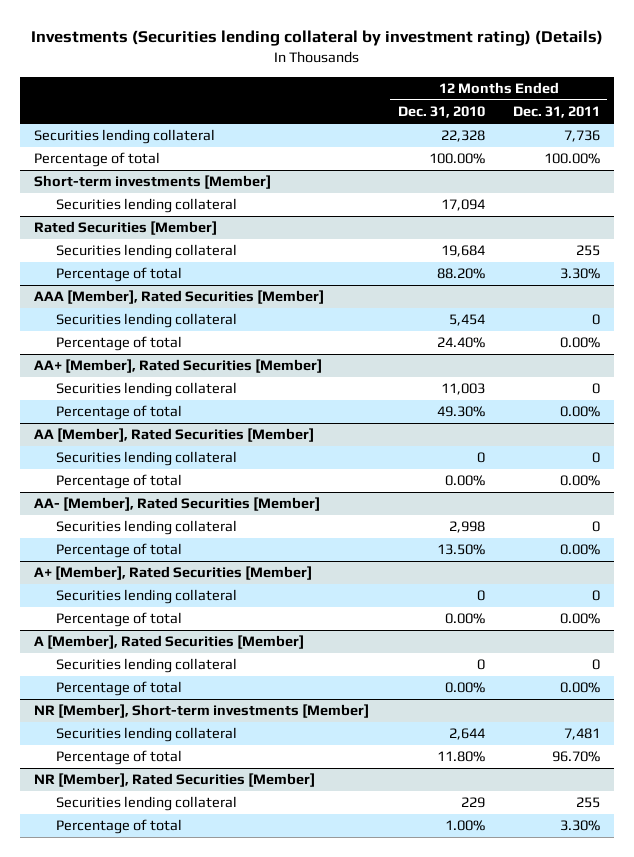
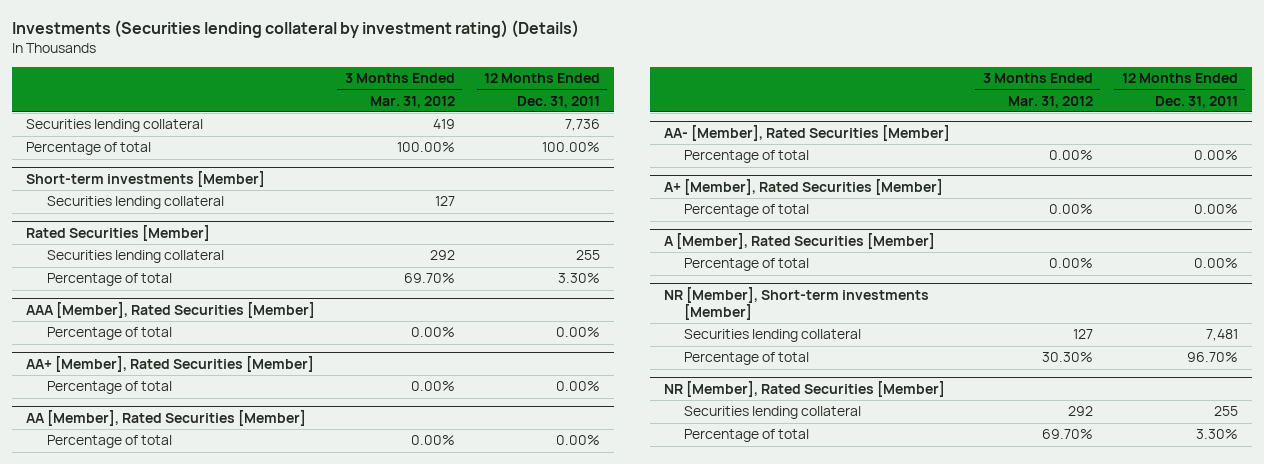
- | 12 Months Ended Dec. 31, 2010 | 12 Months Ended Dec. 31, 2011
+ | 3 Months Ended Mar. 31, 2012 | 12 Months Ended Dec. 31, 2011
@ AAA [Member], Rated Securities [Member]
- Securities lending collateral | 5,454 | 0
@ AA+ [Member], Rated Securities [Member]
- Securities lending collateral | 11,003 | 0
@ AA [Member], Rated Securities [Member]
- Securities lending collateral | 0 | 0
@ AA- [Member], Rated Securities [Member]
- Securities lending collateral | 2,998 | 0
@ A+ [Member], Rated Securities [Member]
- Securities lending collateral | 0 | 0
@ A [Member], Rated Securities [Member]
- Securities lending collateral | 0 | 0

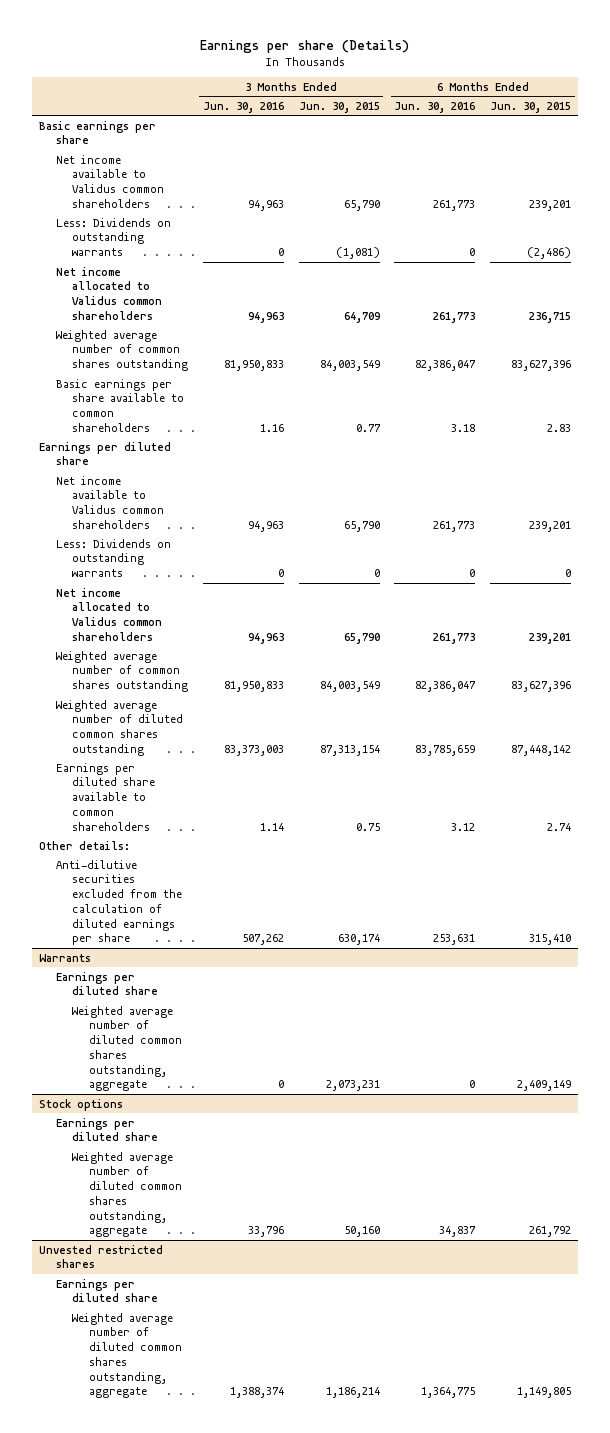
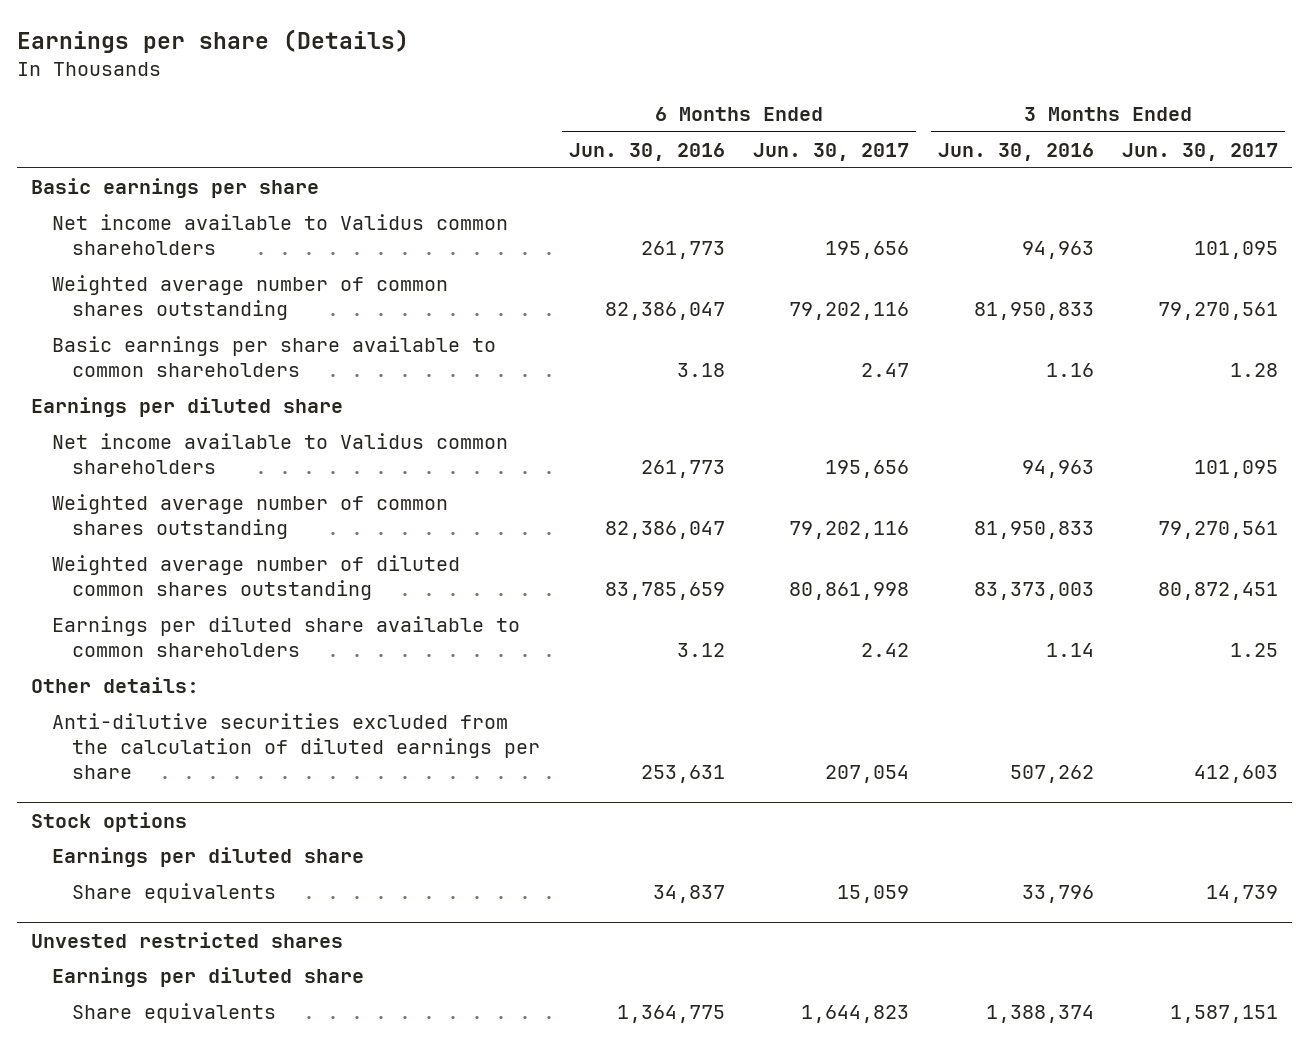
- | 3 Months Ended Jun. 30, 2016 | 3 Months Ended Jun. 30, 2015 | 6 Months Ended Jun. 30, 2016 | 6 Months Ended Jun. 30, 2015
+ | 6 Months Ended Jun. 30, 2016 | 6 Months Ended Jun. 30, 2017 | 3 Months Ended Jun. 30, 2016 | 3 Months Ended Jun. 30, 2017
- Less: Dividends on outstanding warrants | 0 | (1,081) | 0 | (2,486)
- Net income allocated to Validus common shareholders | 94,963 | 64,709 | 261,773 | 236,715
- Less: Dividends on outstanding warrants | 0 | 0 | 0 | 0
- Net income allocated to Validus common shareholders | 94,963 | 65,790 | 261,773 | 239,201
- Warrants
- Earnings per diluted share
- Weighted average number of diluted common shares outstanding, aggregate | 0 | 2,073,231 | 0 | 2,409,149
@ Stock options
- Weighted average number of diluted common shares outstanding, aggregate | 33,796 | 50,160 | 34,837 | 261,792
+ Share equivalents | 34,837 | 15,059 | 33,796 | 14,739
@ Unvested restricted shares
- Weighted average number of diluted common shares outstanding, aggregate | 1,388,374 | 1,186,214 | 1,364,775 | 1,149,805
+ Share equivalents | 1,364,775 | 1,644,823 | 1,388,374 | 1,587,151

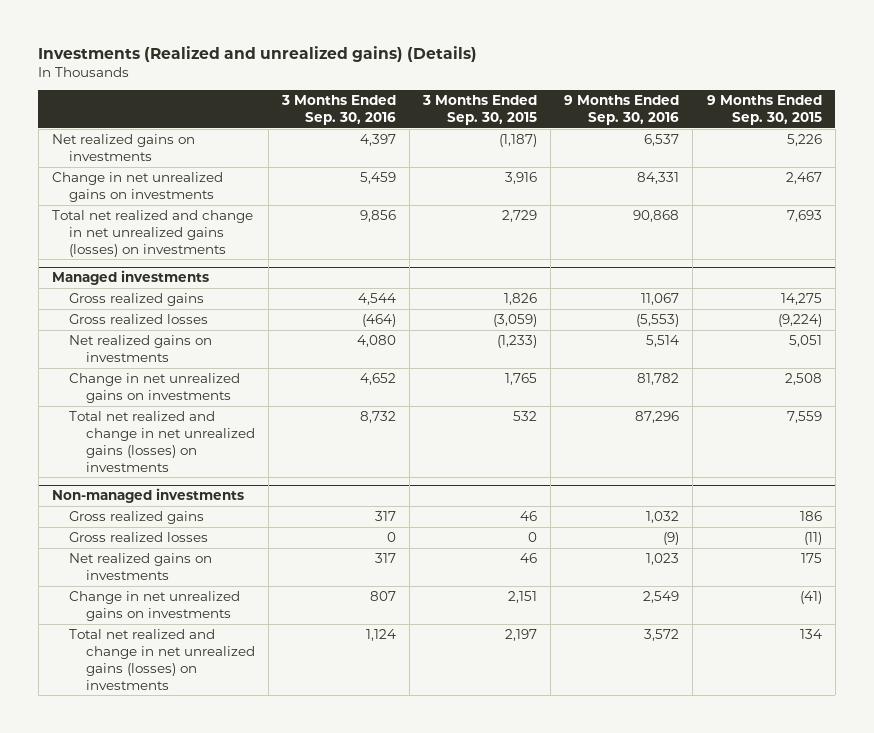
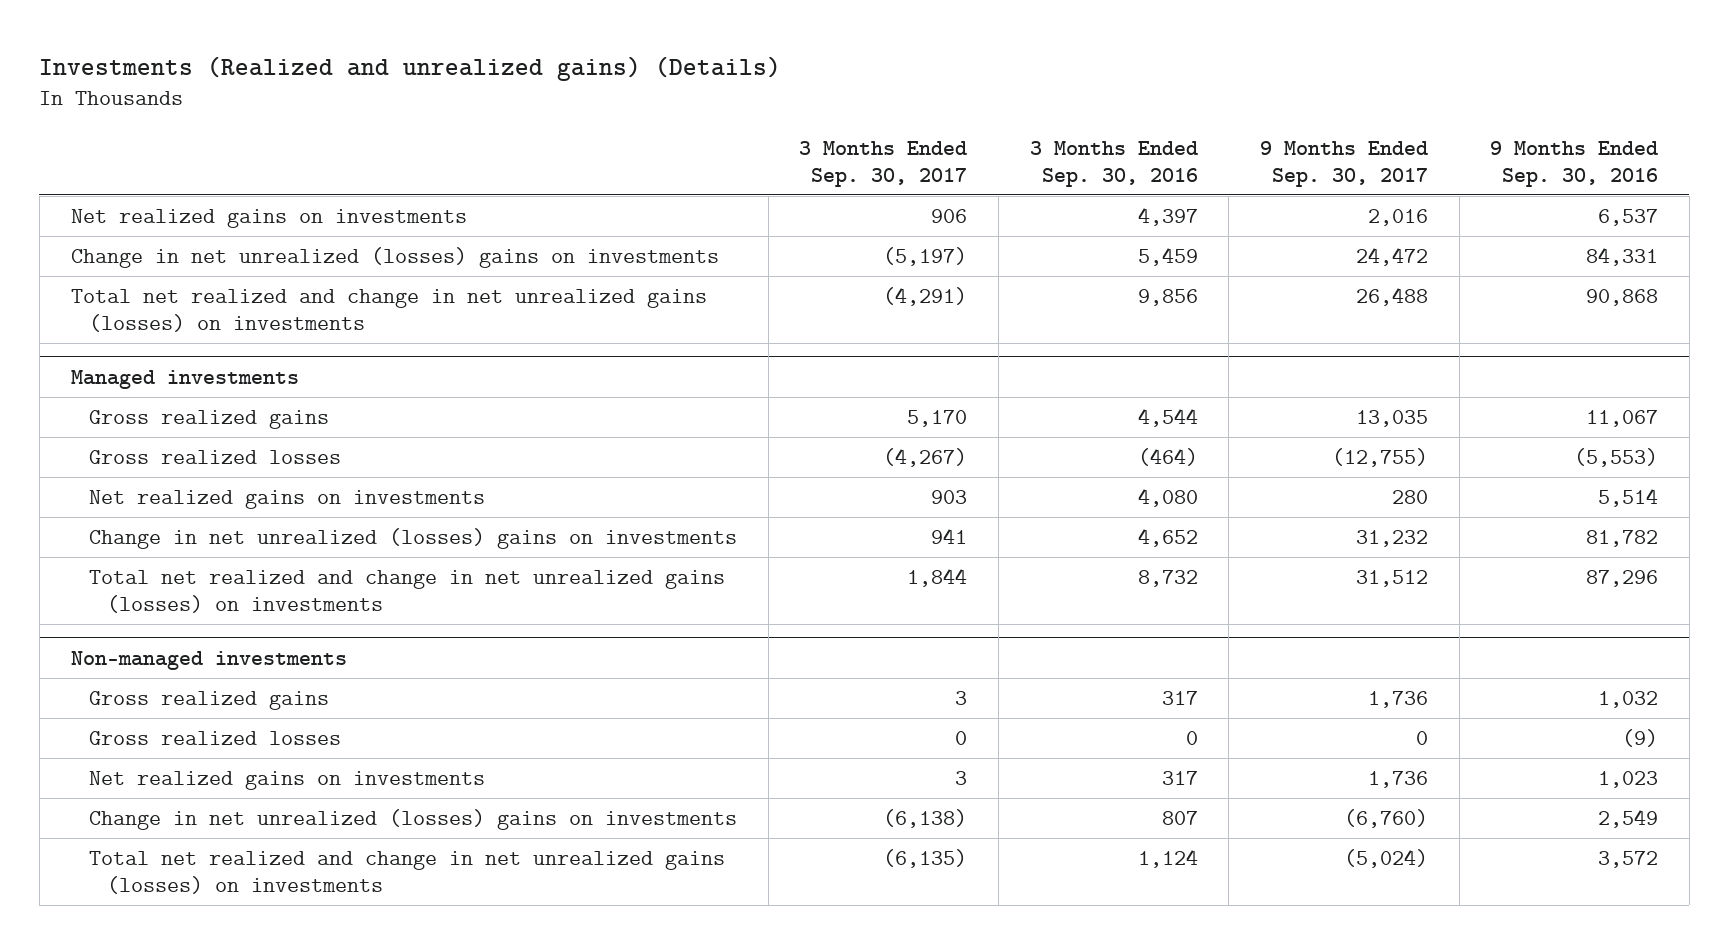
- | 3 Months Ended Sep. 30, 2016 | 3 Months Ended Sep. 30, 2015 | 9 Months Ended Sep. 30, 2016 | 9 Months Ended Sep. 30, 2015
+ | 3 Months Ended Sep. 30, 2017 | 3 Months Ended Sep. 30, 2016 | 9 Months Ended Sep. 30, 2017 | 9 Months Ended Sep. 30, 2016
- Change in net unrealized gains on investments | 5,459 | 3,916 | 84,331 | 2,467
+ Change in net unrealized (losses) gains on investments | (5,197) | 5,459 | 24,472 | 84,331
@ Managed investments
- Change in net unrealized gains on investments | 4,652 | 1,765 | 81,782 | 2,508
+ Change in net unrealized (losses) gains on investments | 941 | 4,652 | 31,232 | 81,782
@ Non-managed investments
- Change in net unrealized gains on investments | 807 | 2,151 | 2,549 | (41)
+ Change in net unrealized (losses) gains on investments | (6,138) | 807 | (6,760) | 2,549

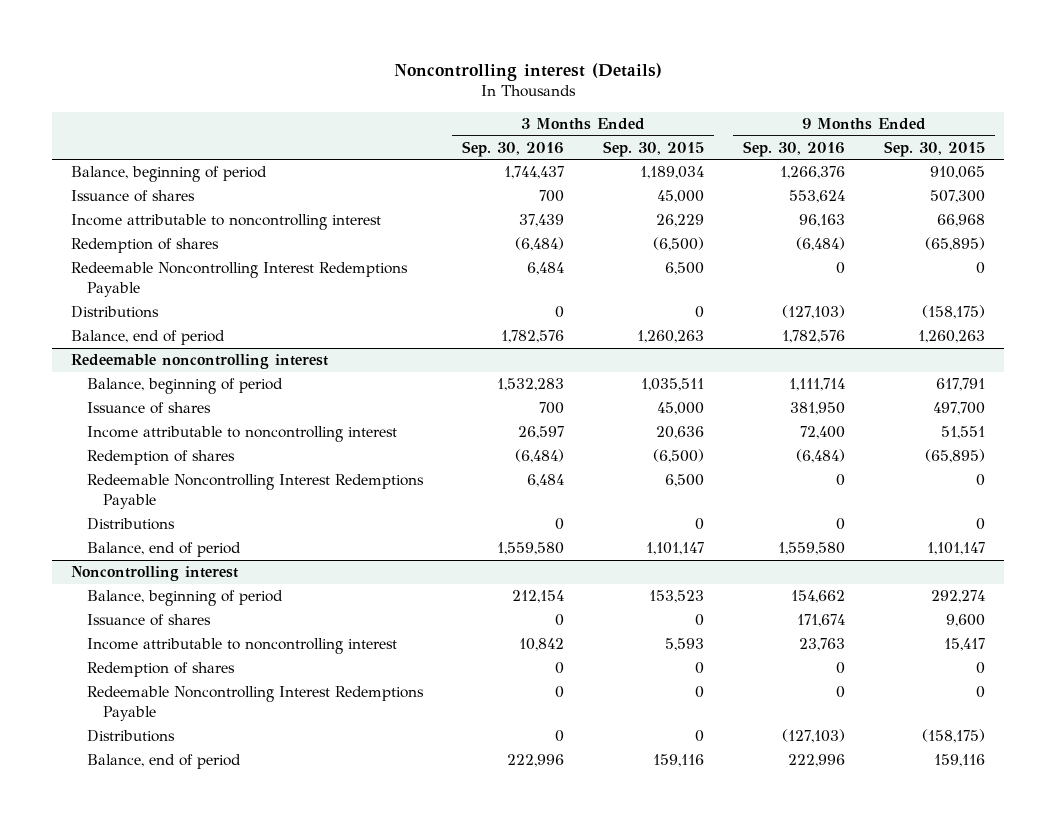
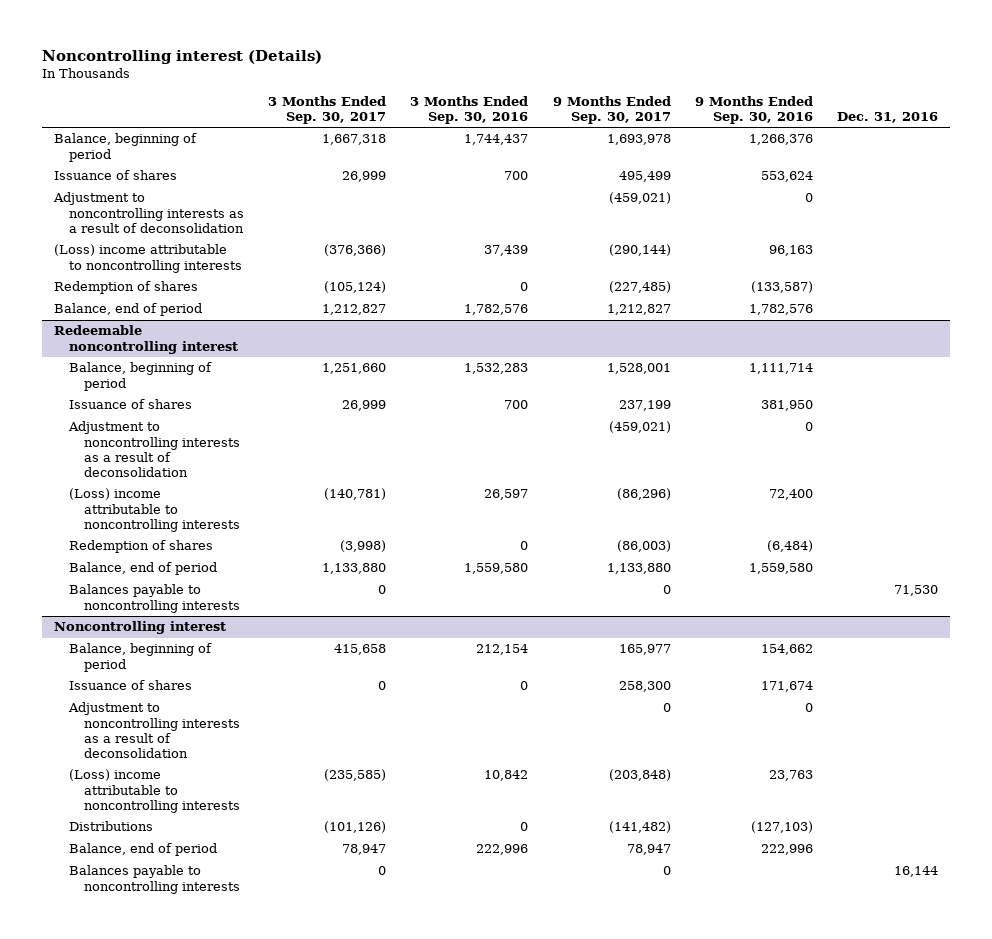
- | 3 Months Ended Sep. 30, 2016 | 3 Months Ended Sep. 30, 2015 | 9 Months Ended Sep. 30, 2016 | 9 Months Ended Sep. 30, 2015
+ | 3 Months Ended Sep. 30, 2017 | 3 Months Ended Sep. 30, 2016 | 9 Months Ended Sep. 30, 2017 | 9 Months Ended Sep. 30, 2016 | Dec. 31, 2016
- Income attributable to noncontrolling interest | 37,439 | 26,229 | 96,163 | 66,968
- Redemption of shares | (6,484) | (6,500) | (6,484) | (65,895)
- Redeemable Noncontrolling Interest Redemptions Payable | 6,484 | 6,500 | 0 | 0
- Distributions | 0 | 0 | (127,103) | (158,175)
+ Adjustment to noncontrolling interests as a result of deconsolidation | | | (459,021) | 0 |
+ (Loss) income attributable to noncontrolling interests | (376,366) | 37,439 | (290,144) | 96,163 |
+ Redemption of shares | (105,124) | 0 | (227,485) | (133,587) |
@ Redeemable noncontrolling interest
- Income attributable to noncontrolling interest | 26,597 | 20,636 | 72,400 | 51,551
- Redemption of shares | (6,484) | (6,500) | (6,484) | (65,895)
- Redeemable Noncontrolling Interest Redemptions Payable | 6,484 | 6,500 | 0 | 0
- Distributions | 0 | 0 | 0 | 0
+ Adjustment to noncontrolling interests as a result of deconsolidation | | | (459,021) | 0 |
+ (Loss) income attributable to noncontrolling interests | (140,781) | 26,597 | (86,296) | 72,400 |
+ Redemption of shares | (3,998) | 0 | (86,003) | (6,484) |
+ Balances payable to noncontrolling interests | 0 | | 0 | | 71,530
@ Noncontrolling interest
- Income attributable to noncontrolling interest | 10,842 | 5,593 | 23,763 | 15,417
- Redemption of shares | 0 | 0 | 0 | 0
- Redeemable Noncontrolling Interest Redemptions Payable | 0 | 0 | 0 | 0
+ Adjustment to noncontrolling interests as a result of deconsolidation | | | 0 | 0 |
+ (Loss) income attributable to noncontrolling interests | (235,585) | 10,842 | (203,848) | 23,763 |
+ Balances payable to noncontrolling interests | 0 | | 0 | | 16,144

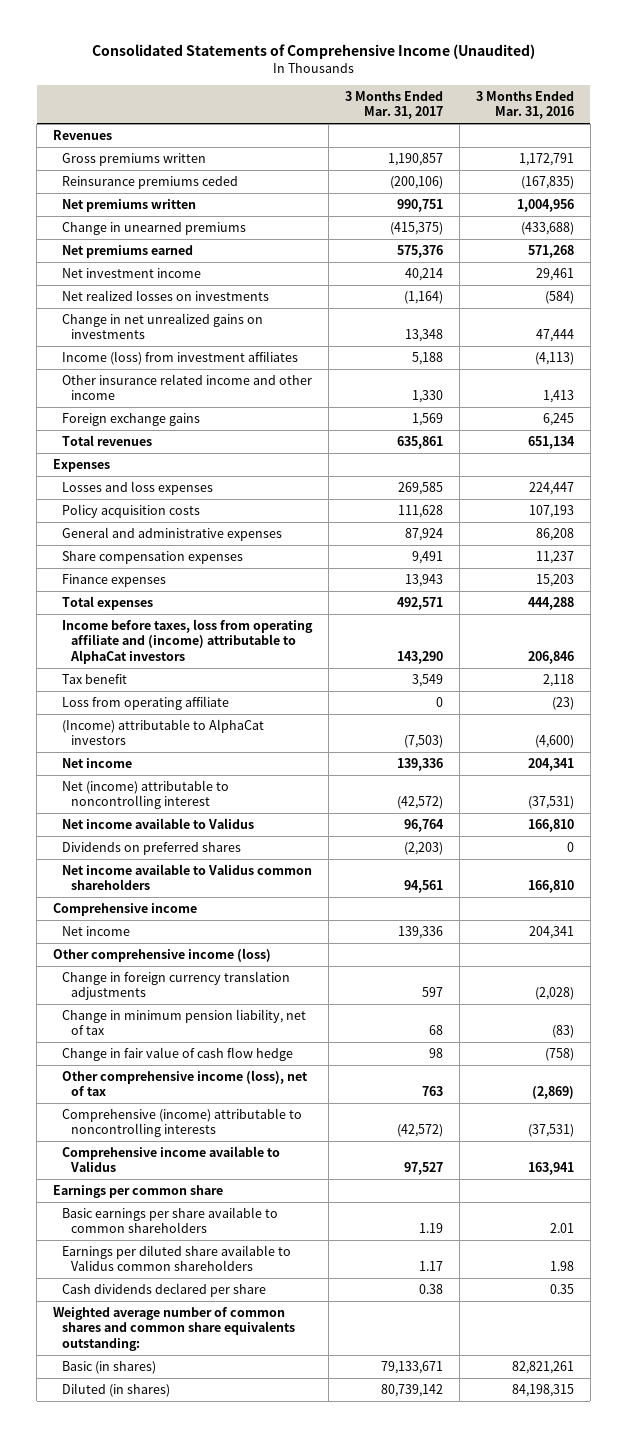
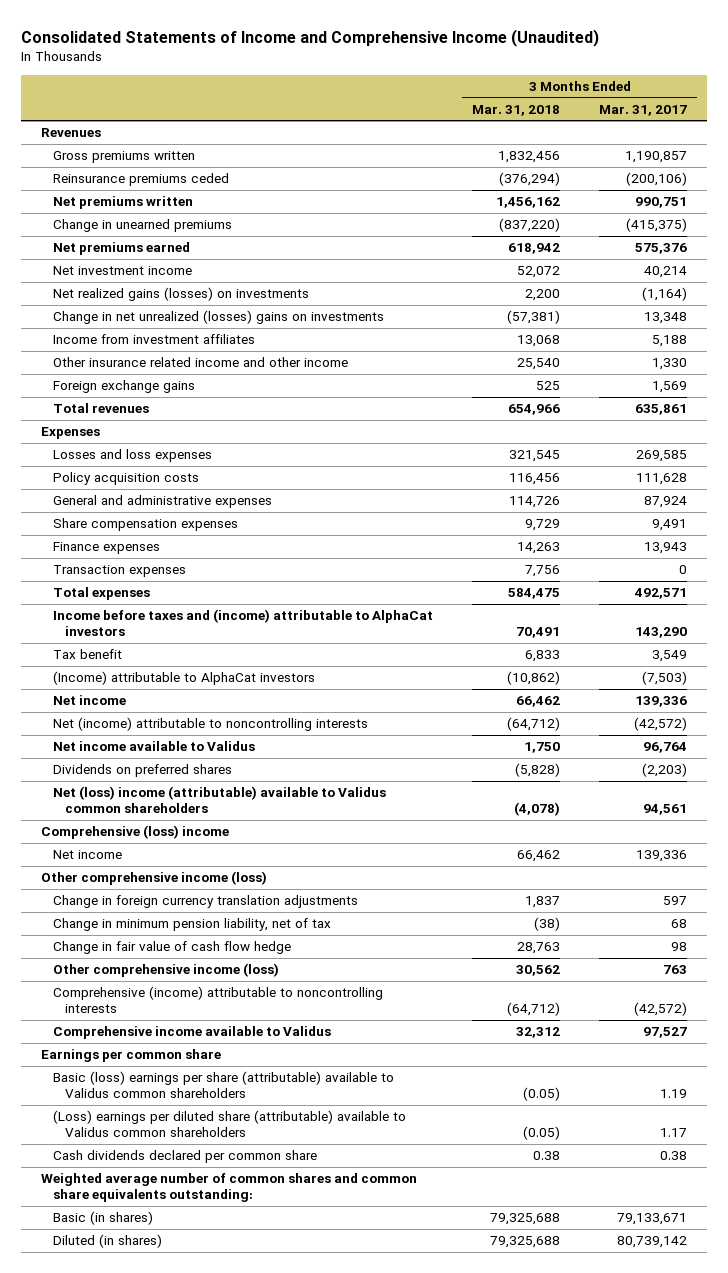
- Consolidated Statements of Comprehensive Income (Unaudited)
+ Consolidated Statements of Income and Comprehensive Income (Unaudited)
- | 3 Months Ended Mar. 31, 2017 | 3 Months Ended Mar. 31, 2016
+ | 3 Months Ended Mar. 31, 2018 | 3 Months Ended Mar. 31, 2017
- Net realized losses on investments | (1,164) | (584)
- Change in net unrealized gains on investments | 13,348 | 47,444
- Income (loss) from investment affiliates | 5,188 | (4,113)
+ Net realized gains (losses) on investments | 2,200 | (1,164)
+ Change in net unrealized (losses) gains on investments | (57,381) | 13,348
+ Income from investment affiliates | 13,068 | 5,188
+ Transaction expenses | 7,756 | 0
- Income before taxes, loss from operating affiliate and (income) attributable to AlphaCat investors | 143,290 | 206,846
+ Income before taxes and (income) attributable to AlphaCat investors | 70,491 | 143,290
- Loss from operating affiliate | 0 | (23)
- Net (income) attributable to noncontrolling interest | (42,572) | (37,531)
+ Net (income) attributable to noncontrolling interests | (64,712) | (42,572)
- Net income available to Validus common shareholders | 94,561 | 166,810
- Comprehensive income
+ Net (loss) income (attributable) available to Validus common shareholders | (4,078) | 94,561
+ Comprehensive (loss) income
- Other comprehensive income (loss), net of tax | 763 | (2,869)
+ Other comprehensive income (loss) | 30,562 | 763
- Basic earnings per share available to common shareholders | 1.19 | 2.01
- Earnings per diluted share available to Validus common shareholders | 1.17 | 1.98
- Cash dividends declared per share | 0.38 | 0.35
+ Basic (loss) earnings per share (attributable) available to Validus common shareholders | (0.05) | 1.19
+ (Loss) earnings per diluted share (attributable) available to Validus common shareholders | (0.05) | 1.17
+ Cash dividends declared per common share | 0.38 | 0.38

